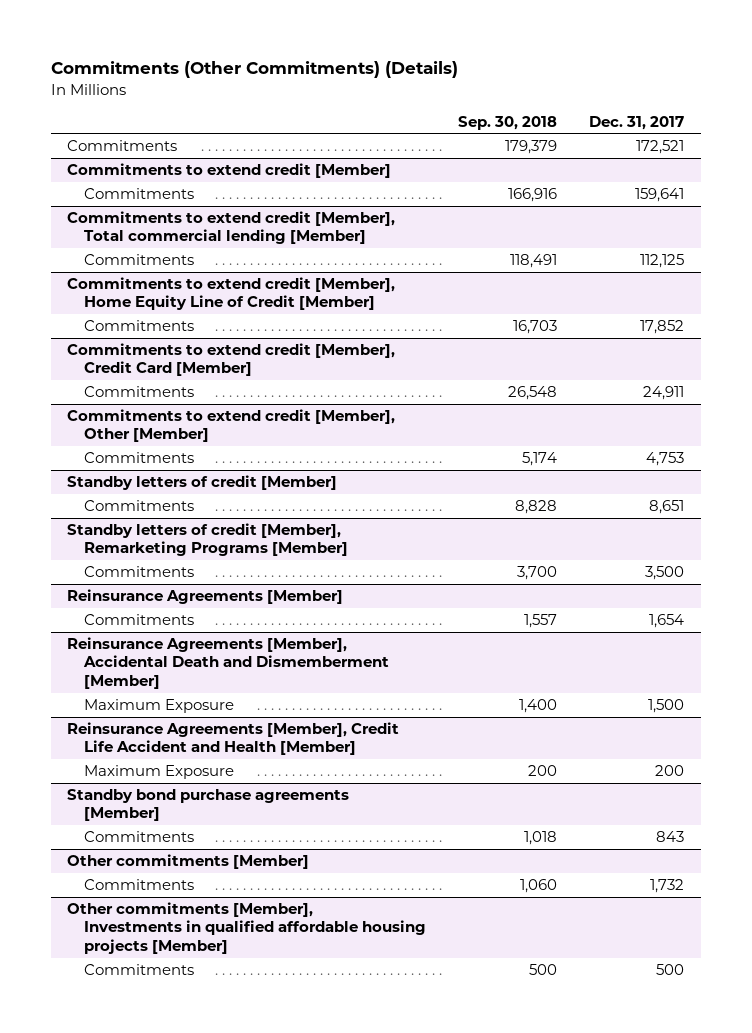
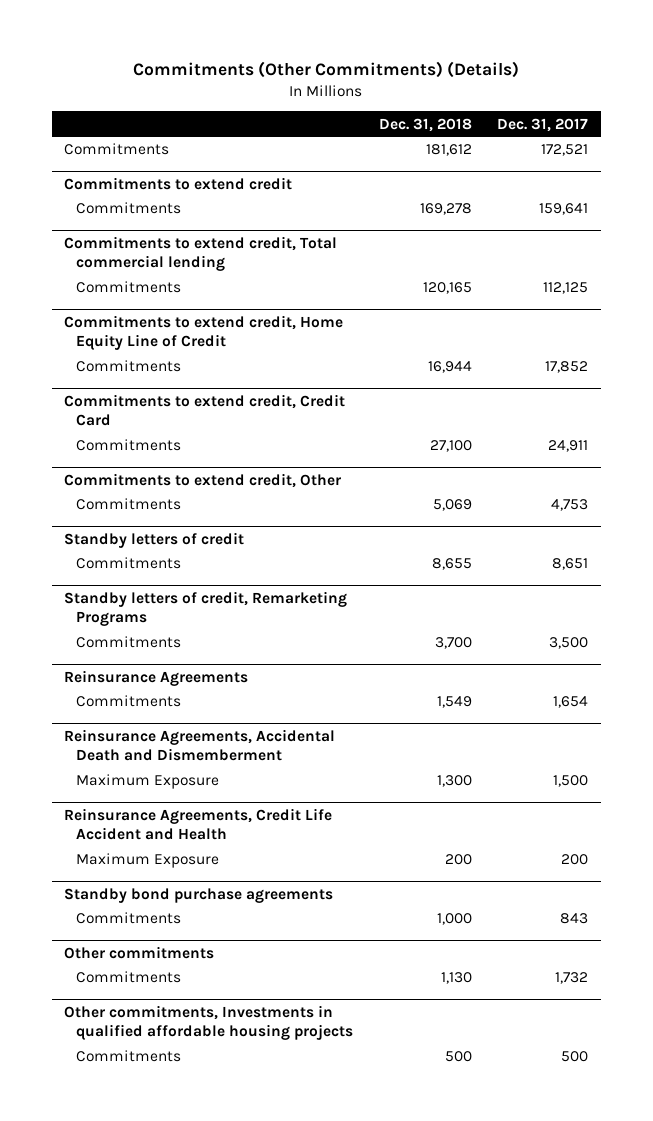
- | Sep. 30, 2018 | Dec. 31, 2017
+ | Dec. 31, 2018 | Dec. 31, 2017
- Commitments to extend credit [Member]
+ Commitments to extend credit
- Commitments to extend credit [Member], Total commercial lending [Member]
+ Commitments to extend credit, Total commercial lending
- Commitments to extend credit [Member], Home Equity Line of Credit [Member]
+ Commitments to extend credit, Home Equity Line of Credit
- Commitments to extend credit [Member], Credit Card [Member]
+ Commitments to extend credit, Credit Card
- Commitments to extend credit [Member], Other [Member]
+ Commitments to extend credit, Other
- Standby letters of credit [Member]
+ Standby letters of credit
- Standby letters of credit [Member], Remarketing Programs [Member]
+ Standby letters of credit, Remarketing Programs
- Reinsurance Agreements [Member]
+ Reinsurance Agreements
- Reinsurance Agreements [Member], Accidental Death and Dismemberment [Member]
+ Reinsurance Agreements, Accidental Death and Dismemberment
- Reinsurance Agreements [Member], Credit Life Accident and Health [Member]
+ Reinsurance Agreements, Credit Life Accident and Health
- Standby bond purchase agreements [Member]
+ Standby bond purchase agreements
- Other commitments [Member]
+ Other commitments
- Other commitments [Member], Investments in qualified affordable housing projects [Member]
+ Other commitments, Investments in qualified affordable housing projects

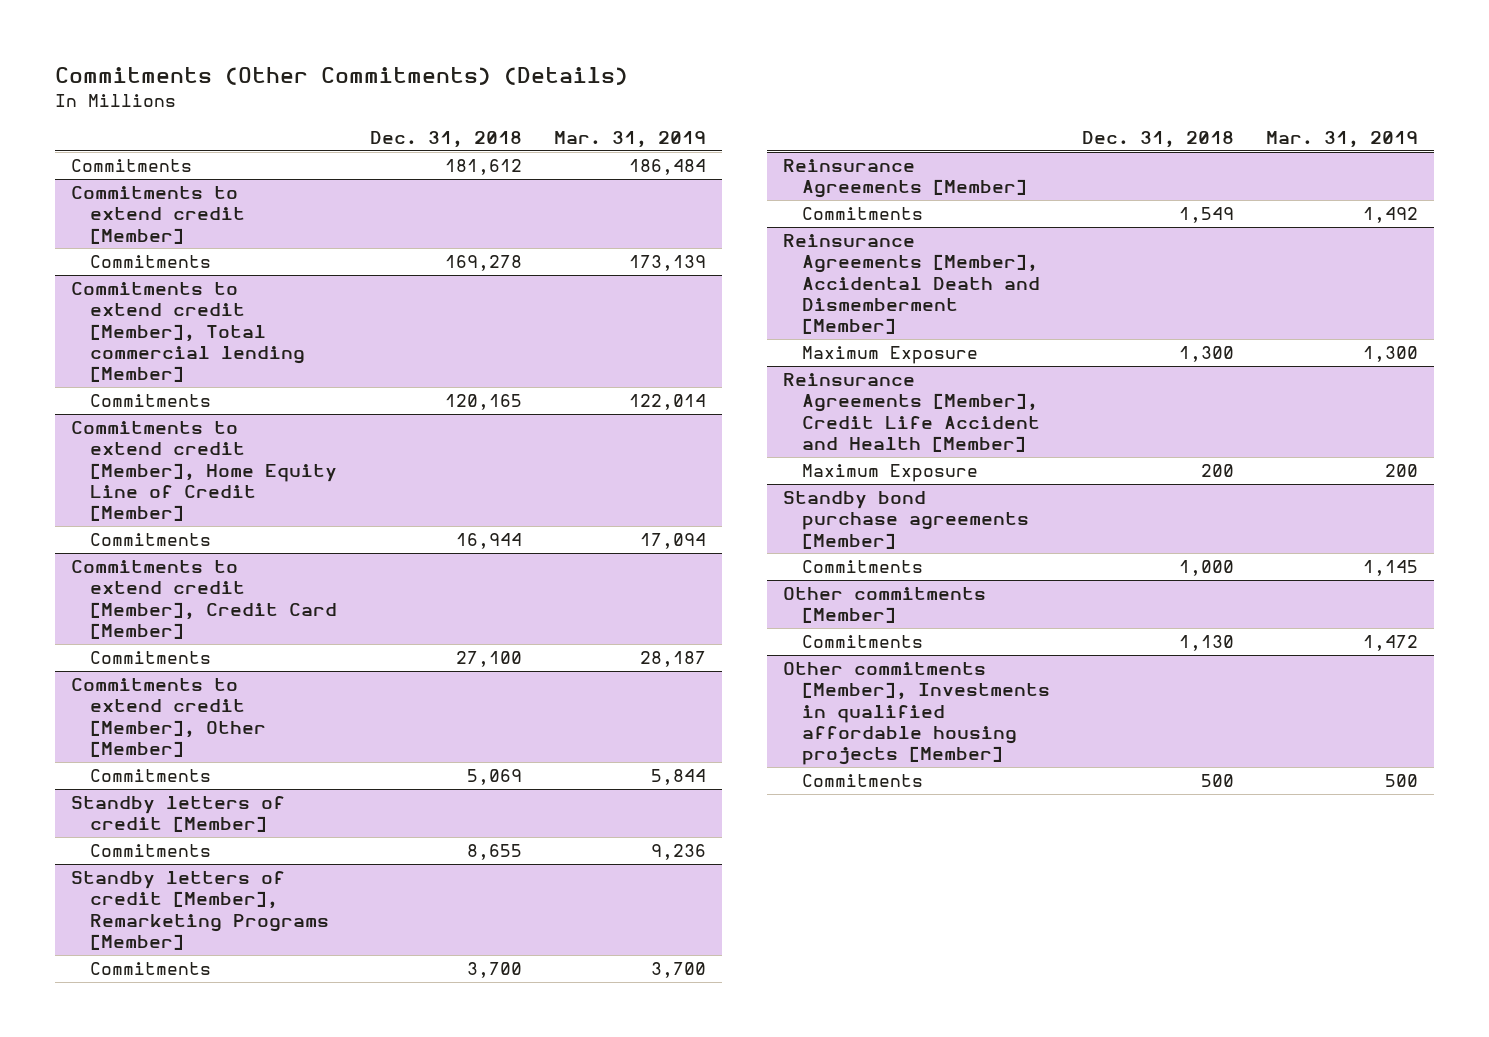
- | Dec. 31, 2018 | Dec. 31, 2017
+ | Dec. 31, 2018 | Mar. 31, 2019
- Commitments to extend credit
+ Commitments to extend credit [Member]
- Commitments to extend credit, Total commercial lending
+ Commitments to extend credit [Member], Total commercial lending [Member]
- Commitments to extend credit, Home Equity Line of Credit
+ Commitments to extend credit [Member], Home Equity Line of Credit [Member]
- Commitments to extend credit, Credit Card
+ Commitments to extend credit [Member], Credit Card [Member]
- Commitments to extend credit, Other
+ Commitments to extend credit [Member], Other [Member]
- Standby letters of credit
+ Standby letters of credit [Member]
- Standby letters of credit, Remarketing Programs
+ Standby letters of credit [Member], Remarketing Programs [Member]
- Reinsurance Agreements
+ Reinsurance Agreements [Member]
- Reinsurance Agreements, Accidental Death and Dismemberment
+ Reinsurance Agreements [Member], Accidental Death and Dismemberment [Member]
- Reinsurance Agreements, Credit Life Accident and Health
+ Reinsurance Agreements [Member], Credit Life Accident and Health [Member]
- Standby bond purchase agreements
+ Standby bond purchase agreements [Member]
- Other commitments
+ Other commitments [Member]
- Other commitments, Investments in qualified affordable housing projects
+ Other commitments [Member], Investments in qualified affordable housing projects [Member]

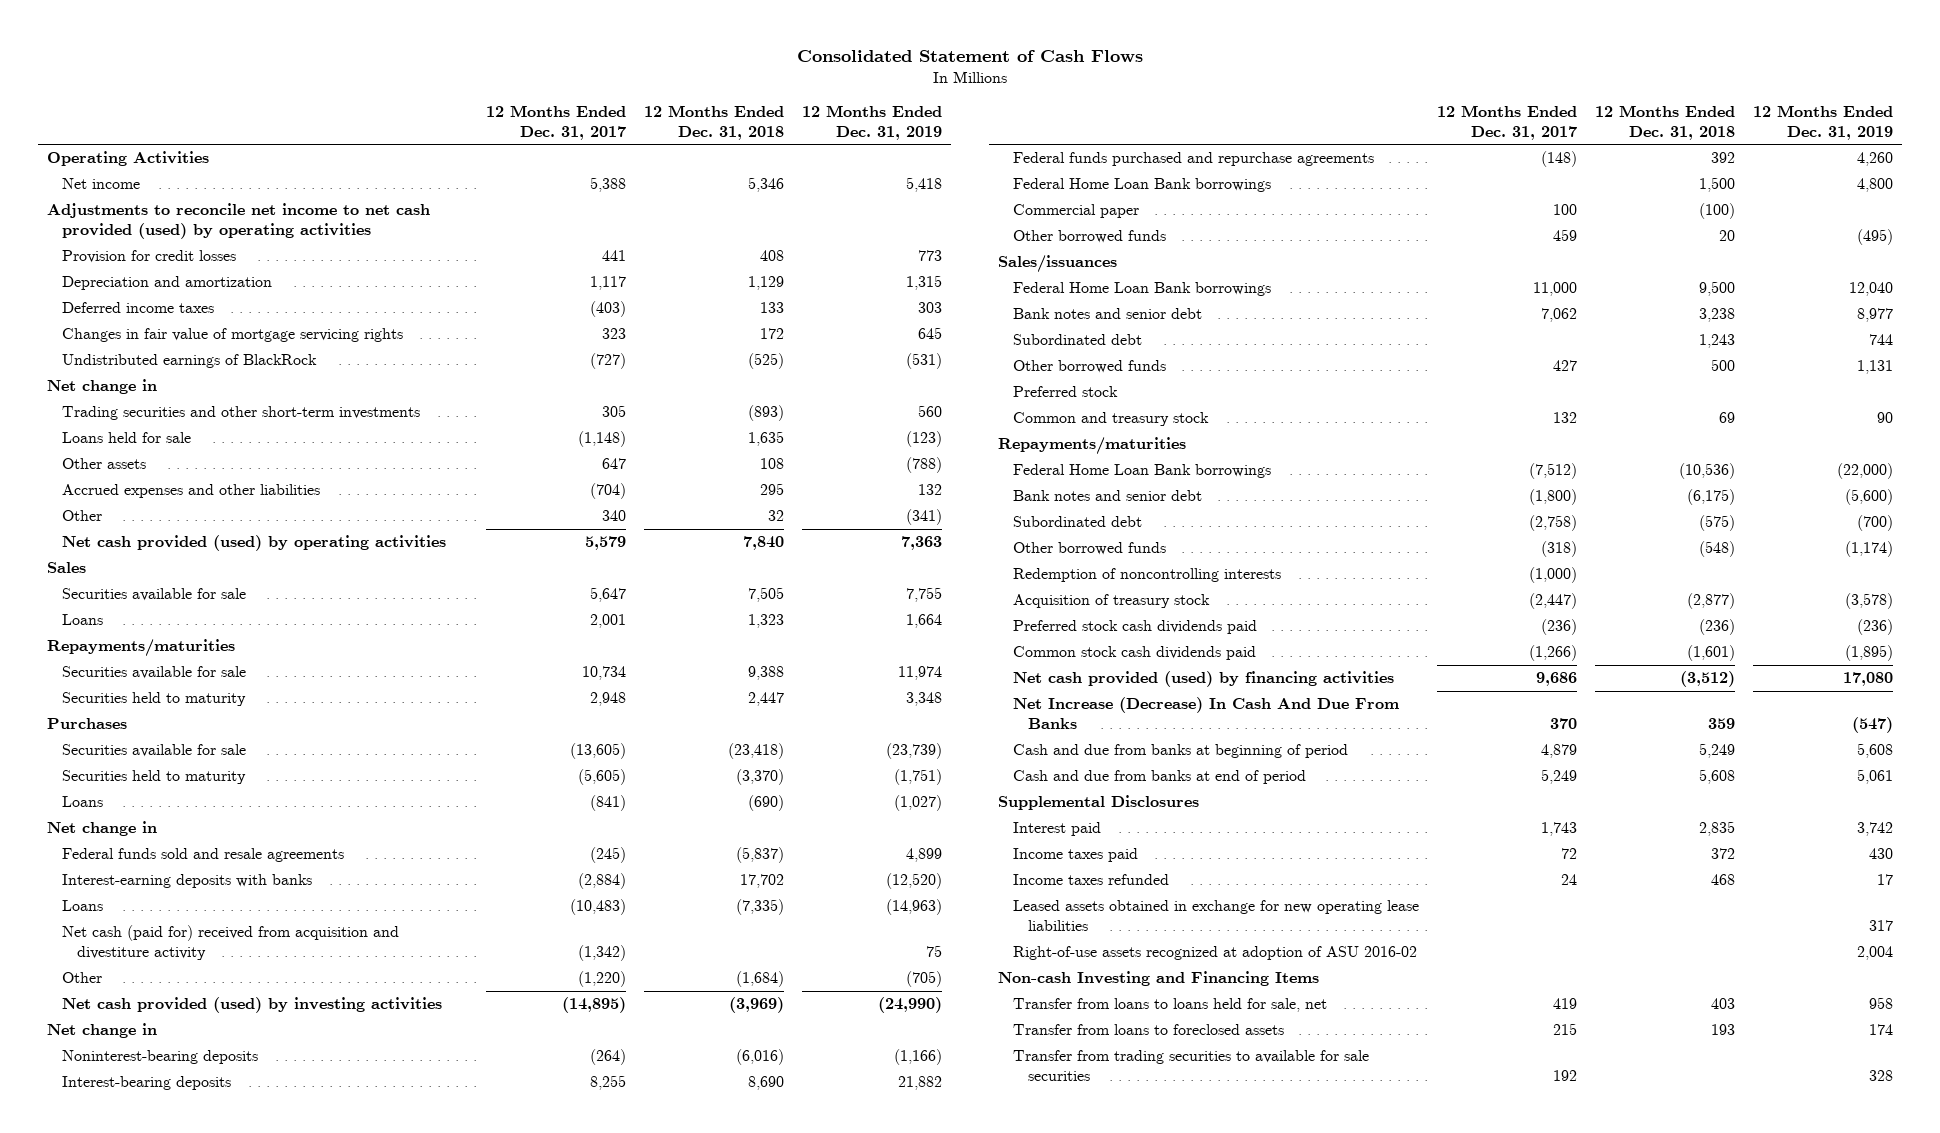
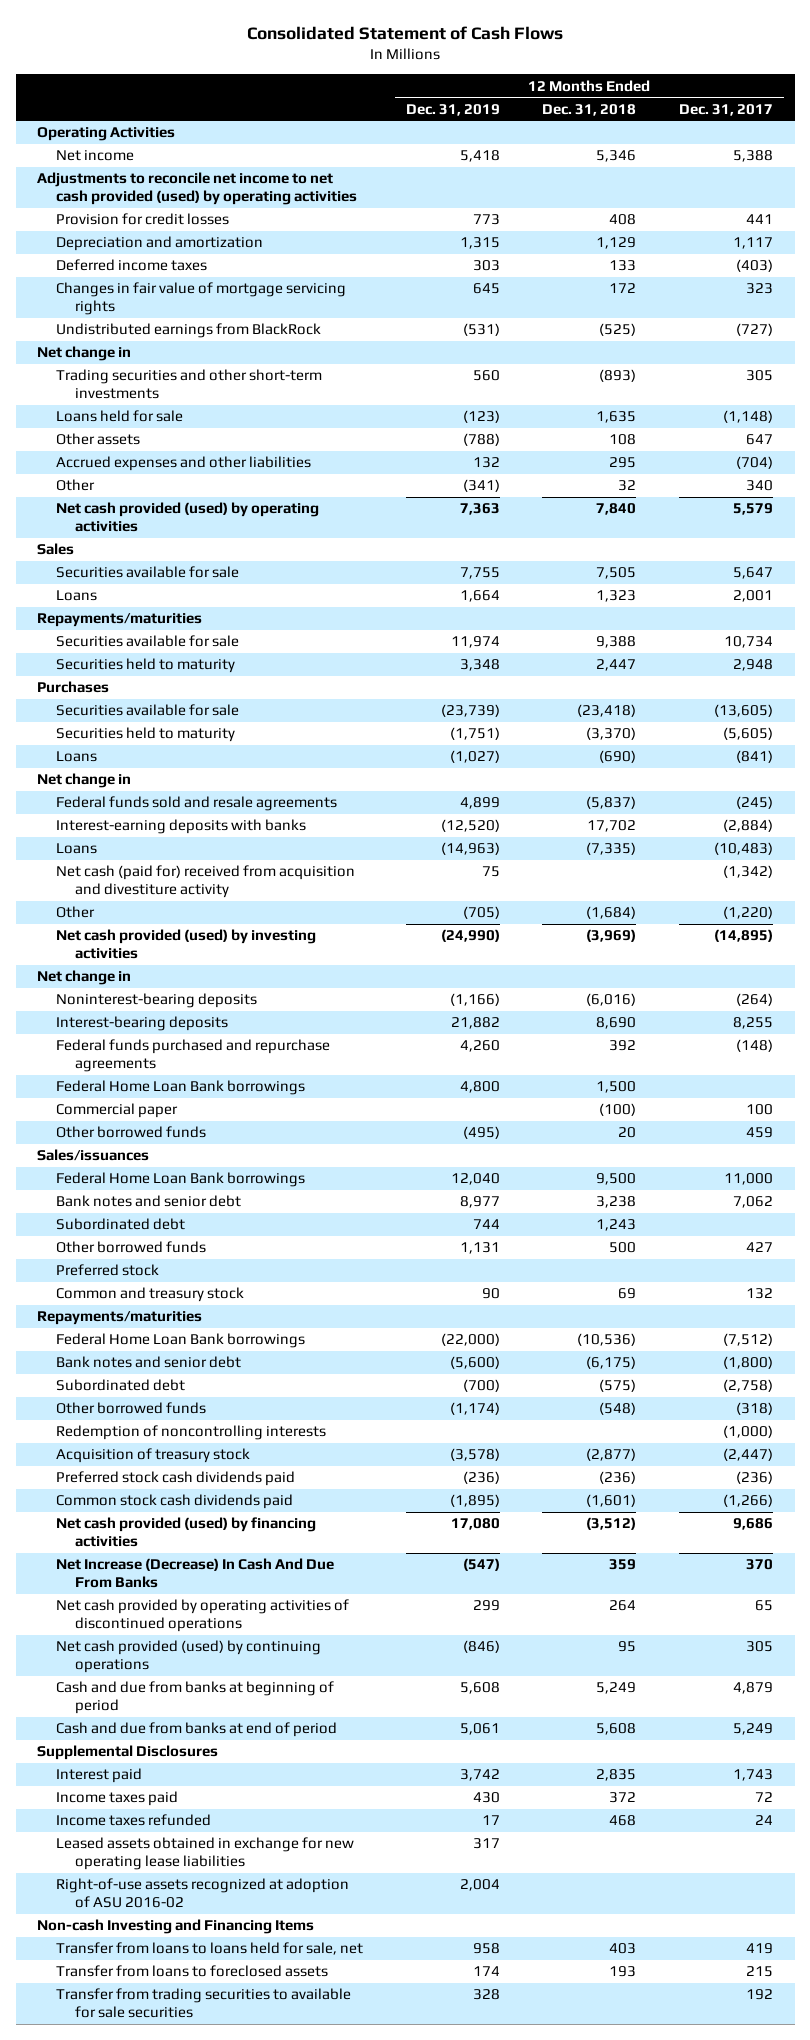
- | 12 Months Ended Dec. 31, 2017 | 12 Months Ended Dec. 31, 2018 | 12 Months Ended Dec. 31, 2019
+ | 12 Months Ended Dec. 31, 2019 | 12 Months Ended Dec. 31, 2018 | 12 Months Ended Dec. 31, 2017
- Undistributed earnings of BlackRock | (727) | (525) | (531)
+ Undistributed earnings from BlackRock | (531) | (525) | (727)
+ Net cash provided by operating activities of discontinued operations | 299 | 264 | 65
+ Net cash provided (used) by continuing operations | (846) | 95 | 305

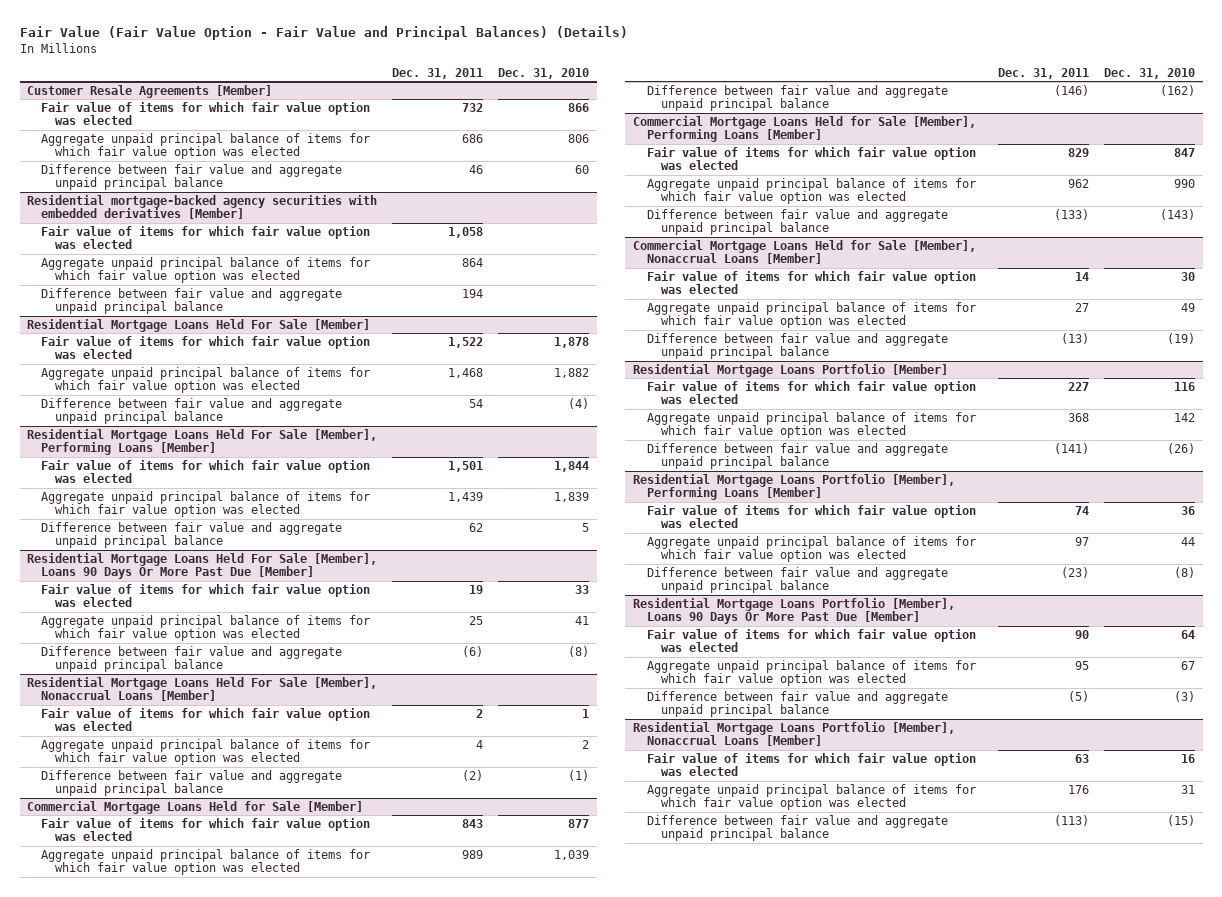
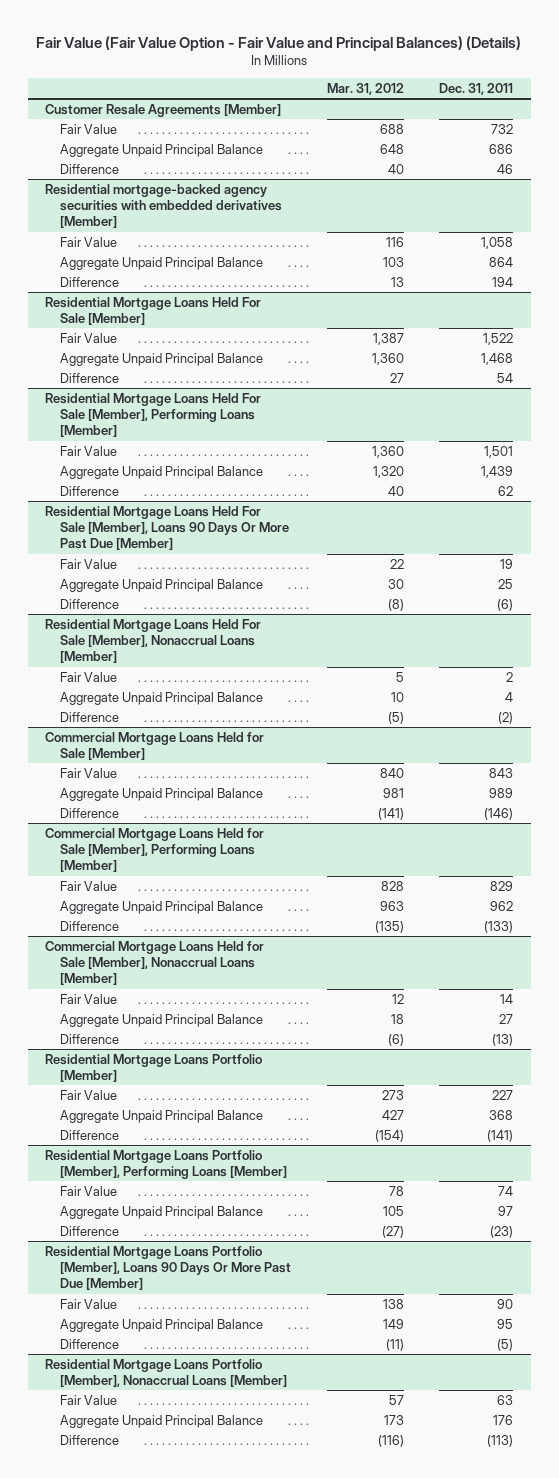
- | Dec. 31, 2011 | Dec. 31, 2010
+ | Mar. 31, 2012 | Dec. 31, 2011
@ Customer Resale Agreements [Member]
- Fair value of items for which fair value option was elected | 732 | 866
- Aggregate unpaid principal balance of items for which fair value option was elected | 686 | 806
- Difference between fair value and aggregate unpaid principal balance | 46 | 60
+ Fair Value | 688 | 732
+ Aggregate Unpaid Principal Balance | 648 | 686
+ Difference | 40 | 46
@ Residential mortgage-backed agency securities with embedded derivatives [Member]
- Fair value of items for which fair value option was elected | 1,058 |
- Aggregate unpaid principal balance of items for which fair value option was elected | 864 |
- Difference between fair value and aggregate unpaid principal balance | 194 |
+ Fair Value | 116 | 1,058
+ Aggregate Unpaid Principal Balance | 103 | 864
+ Difference | 13 | 194
@ Residential Mortgage Loans Held For Sale [Member]
- Fair value of items for which fair value option was elected | 1,522 | 1,878
- Aggregate unpaid principal balance of items for which fair value option was elected | 1,468 | 1,882
- Difference between fair value and aggregate unpaid principal balance | 54 | (4)
+ Fair Value | 1,387 | 1,522
+ Aggregate Unpaid Principal Balance | 1,360 | 1,468
+ Difference | 27 | 54
@ Residential Mortgage Loans Held For Sale [Member], Performing Loans [Member]
- Fair value of items for which fair value option was elected | 1,501 | 1,844
- Aggregate unpaid principal balance of items for which fair value option was elected | 1,439 | 1,839
- Difference between fair value and aggregate unpaid principal balance | 62 | 5
+ Fair Value | 1,360 | 1,501
+ Aggregate Unpaid Principal Balance | 1,320 | 1,439
+ Difference | 40 | 62
@ Residential Mortgage Loans Held For Sale [Member], Loans 90 Days Or More Past Due [Member]
- Fair value of items for which fair value option was elected | 19 | 33
- Aggregate unpaid principal balance of items for which fair value option was elected | 25 | 41
- Difference between fair value and aggregate unpaid principal balance | (6) | (8)
+ Fair Value | 22 | 19
+ Aggregate Unpaid Principal Balance | 30 | 25
+ Difference | (8) | (6)
@ Residential Mortgage Loans Held For Sale [Member], Nonaccrual Loans [Member]
- Fair value of items for which fair value option was elected | 2 | 1
- Aggregate unpaid principal balance of items for which fair value option was elected | 4 | 2
- Difference between fair value and aggregate unpaid principal balance | (2) | (1)
+ Fair Value | 5 | 2
+ Aggregate Unpaid Principal Balance | 10 | 4
+ Difference | (5) | (2)
@ Commercial Mortgage Loans Held for Sale [Member]
- Fair value of items for which fair value option was elected | 843 | 877
- Aggregate unpaid principal balance of items for which fair value option was elected | 989 | 1,039
- Difference between fair value and aggregate unpaid principal balance | (146) | (162)
+ Fair Value | 840 | 843
+ Aggregate Unpaid Principal Balance | 981 | 989
+ Difference | (141) | (146)
@ Commercial Mortgage Loans Held for Sale [Member], Performing Loans [Member]
- Fair value of items for which fair value option was elected | 829 | 847
- Aggregate unpaid principal balance of items for which fair value option was elected | 962 | 990
- Difference between fair value and aggregate unpaid principal balance | (133) | (143)
+ Fair Value | 828 | 829
+ Aggregate Unpaid Principal Balance | 963 | 962
+ Difference | (135) | (133)
@ Commercial Mortgage Loans Held for Sale [Member], Nonaccrual Loans [Member]
- Fair value of items for which fair value option was elected | 14 | 30
- Aggregate unpaid principal balance of items for which fair value option was elected | 27 | 49
- Difference between fair value and aggregate unpaid principal balance | (13) | (19)
+ Fair Value | 12 | 14
+ Aggregate Unpaid Principal Balance | 18 | 27
+ Difference | (6) | (13)
@ Residential Mortgage Loans Portfolio [Member]
- Fair value of items for which fair value option was elected | 227 | 116
- Aggregate unpaid principal balance of items for which fair value option was elected | 368 | 142
- Difference between fair value and aggregate unpaid principal balance | (141) | (26)
+ Fair Value | 273 | 227
+ Aggregate Unpaid Principal Balance | 427 | 368
+ Difference | (154) | (141)
@ Residential Mortgage Loans Portfolio [Member], Performing Loans [Member]
- Fair value of items for which fair value option was elected | 74 | 36
- Aggregate unpaid principal balance of items for which fair value option was elected | 97 | 44
- Difference between fair value and aggregate unpaid principal balance | (23) | (8)
+ Fair Value | 78 | 74
+ Aggregate Unpaid Principal Balance | 105 | 97
+ Difference | (27) | (23)
@ Residential Mortgage Loans Portfolio [Member], Loans 90 Days Or More Past Due [Member]
- Fair value of items for which fair value option was elected | 90 | 64
- Aggregate unpaid principal balance of items for which fair value option was elected | 95 | 67
- Difference between fair value and aggregate unpaid principal balance | (5) | (3)
+ Fair Value | 138 | 90
+ Aggregate Unpaid Principal Balance | 149 | 95
+ Difference | (11) | (5)
@ Residential Mortgage Loans Portfolio [Member], Nonaccrual Loans [Member]
- Fair value of items for which fair value option was elected | 63 | 16
- Aggregate unpaid principal balance of items for which fair value option was elected | 176 | 31
- Difference between fair value and aggregate unpaid principal balance | (113) | (15)
+ Fair Value | 57 | 63
+ Aggregate Unpaid Principal Balance | 173 | 176
+ Difference | (116) | (113)

